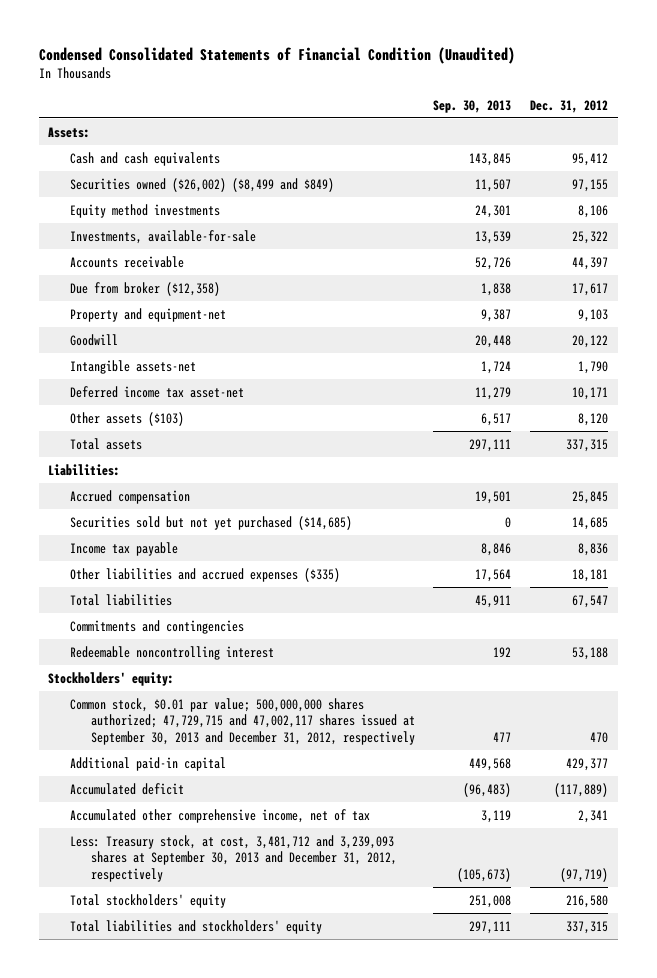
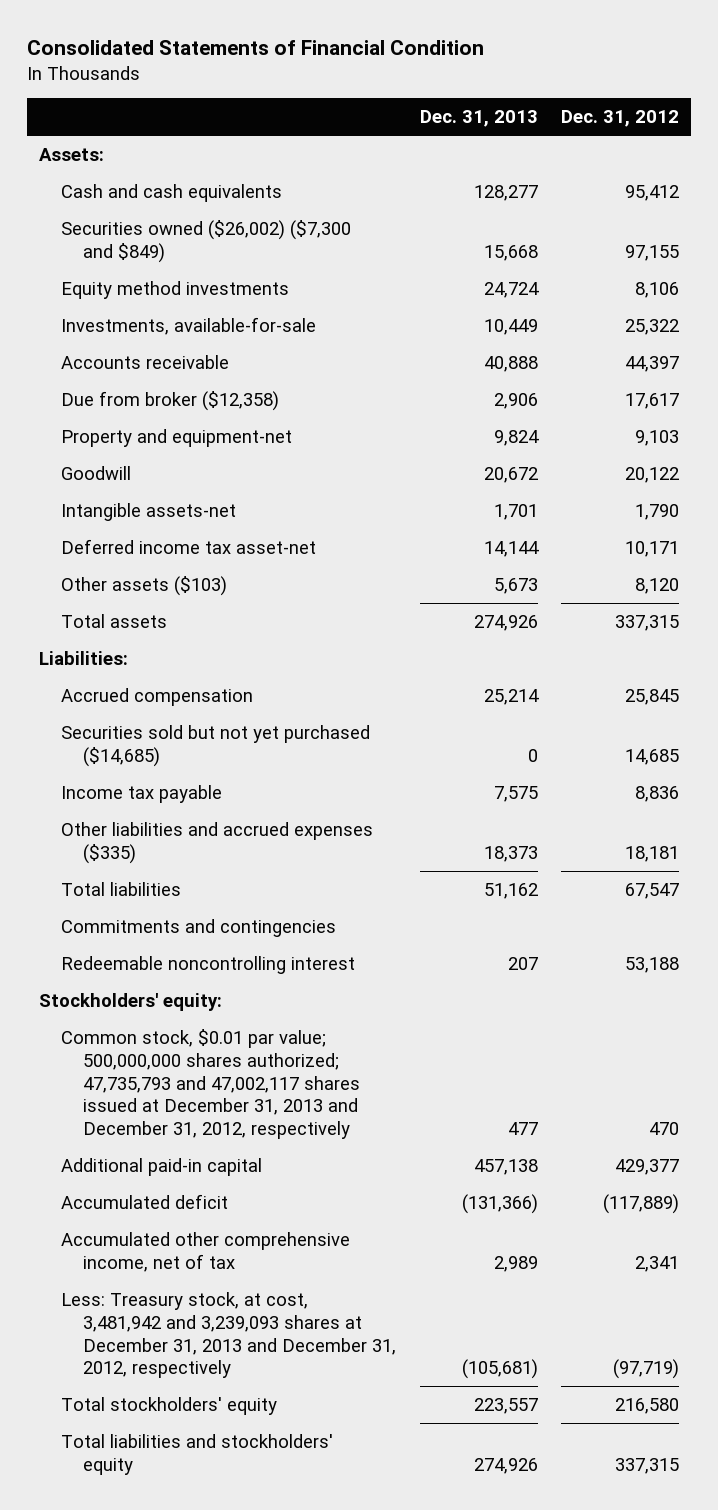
- Condensed Consolidated Statements of Financial Condition (Unaudited)
+ Consolidated Statements of Financial Condition
- | Sep. 30, 2013 | Dec. 31, 2012
+ | Dec. 31, 2013 | Dec. 31, 2012
- Securities owned ($26,002) ($8,499 and $849) | 11,507 | 97,155
+ Securities owned ($26,002) ($7,300 and $849) | 15,668 | 97,155
- Common stock, $0.01 par value; 500,000,000 shares authorized; 47,729,715 and 47,002,117 shares issued at September 30, 2013 and December 31, 2012, respectively | 477 | 470
+ Common stock, $0.01 par value; 500,000,000 shares authorized; 47,735,793 and 47,002,117 shares issued at December 31, 2013 and December 31, 2012, respectively | 477 | 470
- Less: Treasury stock, at cost, 3,481,712 and 3,239,093 shares at September 30, 2013 and December 31, 2012, respectively | (105,673) | (97,719)
+ Less: Treasury stock, at cost, 3,481,942 and 3,239,093 shares at December 31, 2013 and December 31, 2012, respectively | (105,681) | (97,719)

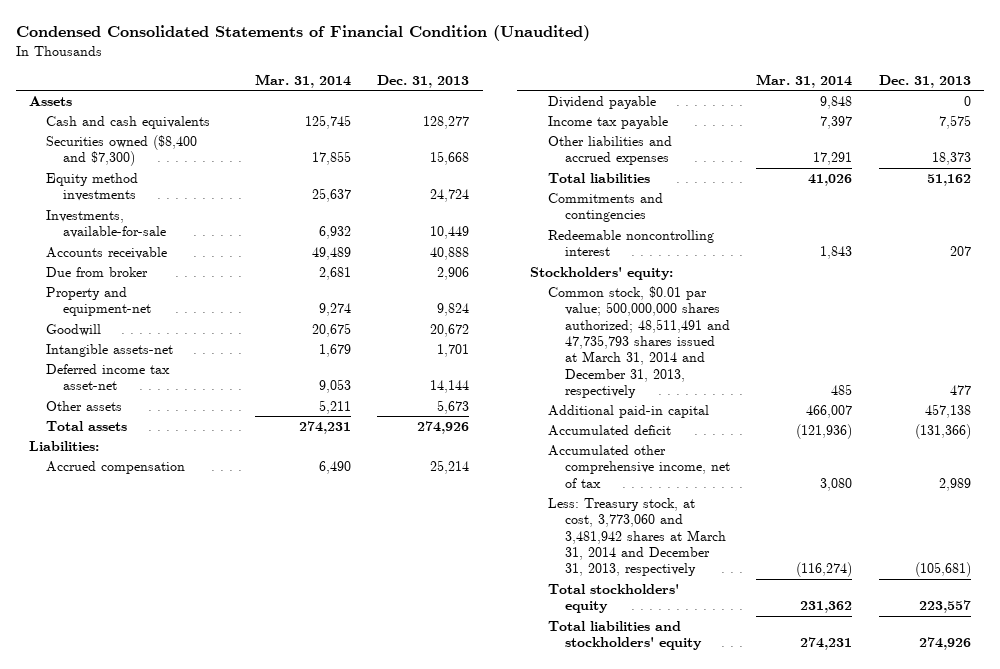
- Consolidated Statements of Financial Condition
+ Condensed Consolidated Statements of Financial Condition (Unaudited)
- | Dec. 31, 2013 | Dec. 31, 2012
+ | Mar. 31, 2014 | Dec. 31, 2013
- Assets:
+ Assets
- Securities owned ($26,002) ($7,300 and $849) | 15,668 | 97,155
+ Securities owned ($8,400 and $7,300) | 17,855 | 15,668
- Due from broker ($12,358) | 2,906 | 17,617
+ Due from broker | 2,681 | 2,906
- Other assets ($103) | 5,673 | 8,120
+ Other assets | 5,211 | 5,673
- Securities sold but not yet purchased ($14,685) | 0 | 14,685
+ Dividend payable | 9,848 | 0
- Other liabilities and accrued expenses ($335) | 18,373 | 18,181
+ Other liabilities and accrued expenses | 17,291 | 18,373
- Common stock, $0.01 par value; 500,000,000 shares authorized; 47,735,793 and 47,002,117 shares issued at December 31, 2013 and December 31, 2012, respectively | 477 | 470
+ Common stock, $0.01 par value; 500,000,000 shares authorized; 48,511,491 and 47,735,793 shares issued at March 31, 2014 and December 31, 2013, respectively | 485 | 477
- Less: Treasury stock, at cost, 3,481,942 and 3,239,093 shares at December 31, 2013 and December 31, 2012, respectively | (105,681) | (97,719)
+ Less: Treasury stock, at cost, 3,773,060 and 3,481,942 shares at March 31, 2014 and December 31, 2013, respectively | (116,274) | (105,681)

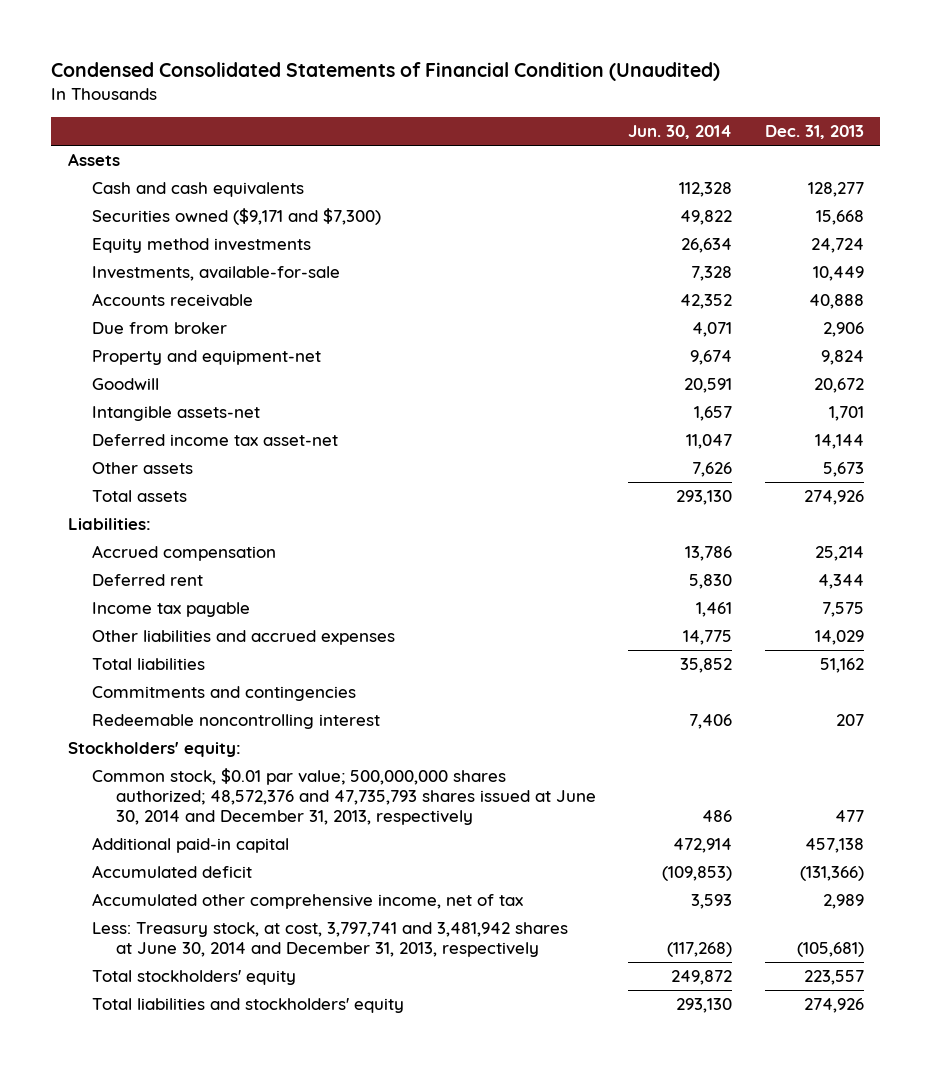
- | Mar. 31, 2014 | Dec. 31, 2013
+ | Jun. 30, 2014 | Dec. 31, 2013
- Securities owned ($8,400 and $7,300) | 17,855 | 15,668
+ Securities owned ($9,171 and $7,300) | 49,822 | 15,668
- Dividend payable | 9,848 | 0
+ Deferred rent | 5,830 | 4,344
- Other liabilities and accrued expenses | 17,291 | 18,373
+ Other liabilities and accrued expenses | 14,775 | 14,029
- Common stock, $0.01 par value; 500,000,000 shares authorized; 48,511,491 and 47,735,793 shares issued at March 31, 2014 and December 31, 2013, respectively | 485 | 477
+ Common stock, $0.01 par value; 500,000,000 shares authorized; 48,572,376 and 47,735,793 shares issued at June 30, 2014 and December 31, 2013, respectively | 486 | 477
- Less: Treasury stock, at cost, 3,773,060 and 3,481,942 shares at March 31, 2014 and December 31, 2013, respectively | (116,274) | (105,681)
+ Less: Treasury stock, at cost, 3,797,741 and 3,481,942 shares at June 30, 2014 and December 31, 2013, respectively | (117,268) | (105,681)

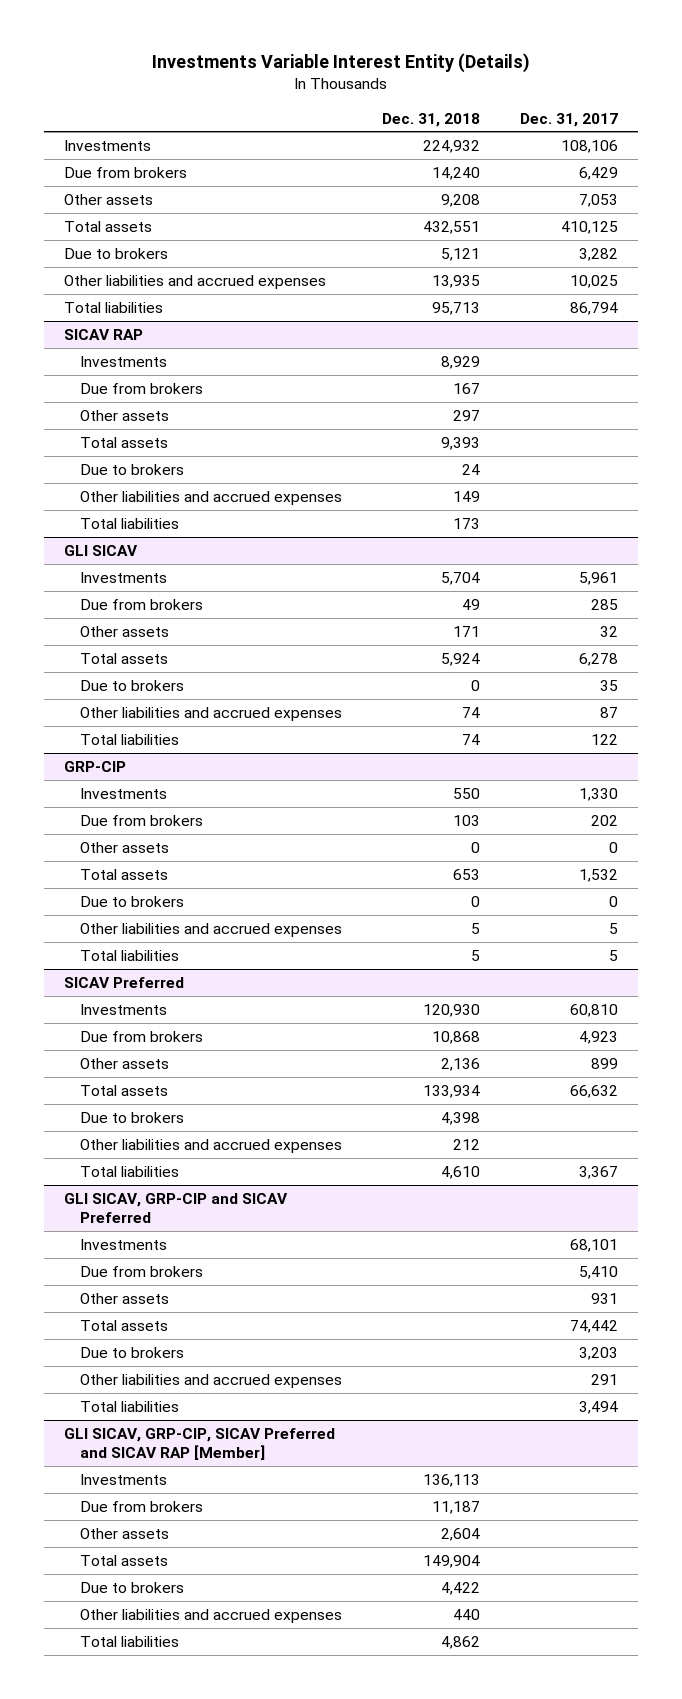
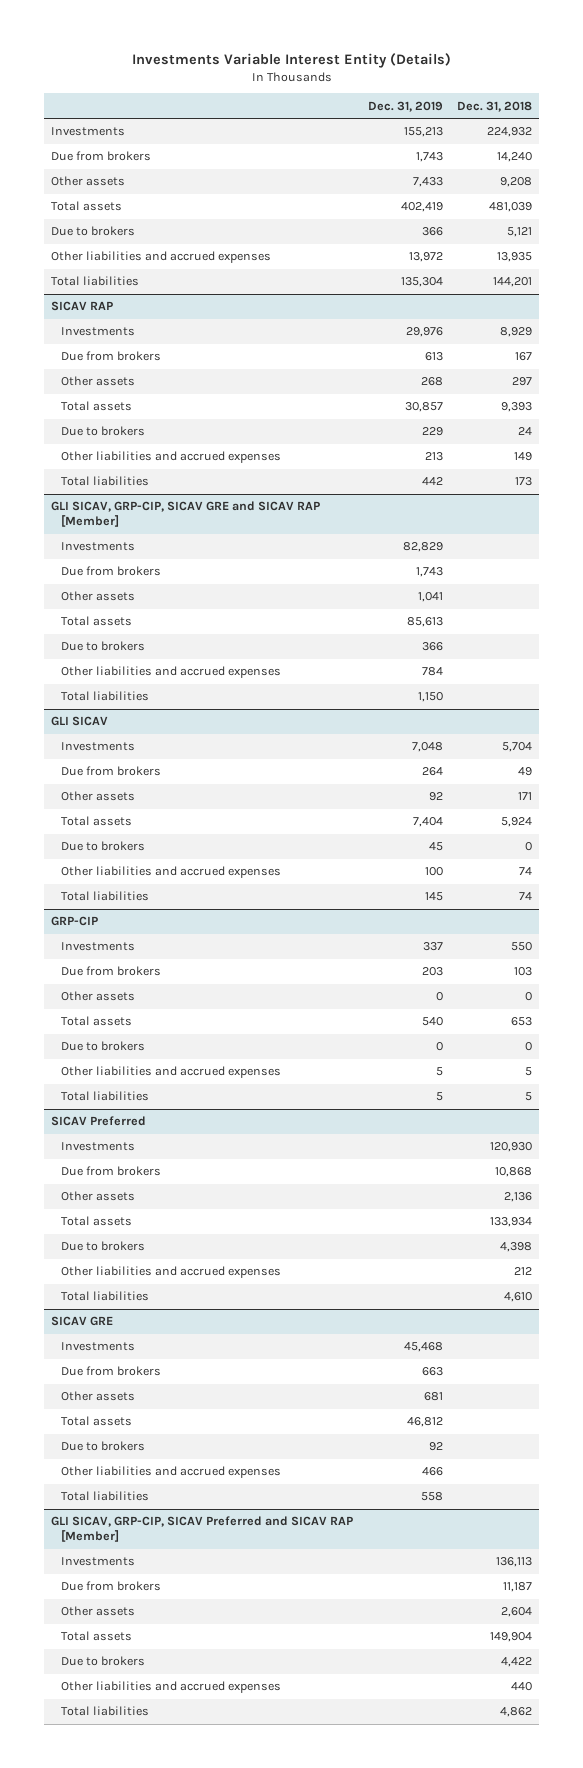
- | Dec. 31, 2018 | Dec. 31, 2017
+ | Dec. 31, 2019 | Dec. 31, 2018
- Total assets | 432,551 | 410,125
+ Total assets | 402,419 | 481,039
- Total liabilities | 95,713 | 86,794
+ Total liabilities | 135,304 | 144,201
+ GLI SICAV, GRP-CIP, SICAV GRE and SICAV RAP [Member]
+ Investments | 82,829 |
+ Due from brokers | 1,743 |
+ Other assets | 1,041 |
+ Total assets | 85,613 |
+ Due to brokers | 366 |
+ Other liabilities and accrued expenses | 784 |
+ Total liabilities | 1,150 |
- GLI SICAV, GRP-CIP and SICAV Preferred
+ SICAV GRE

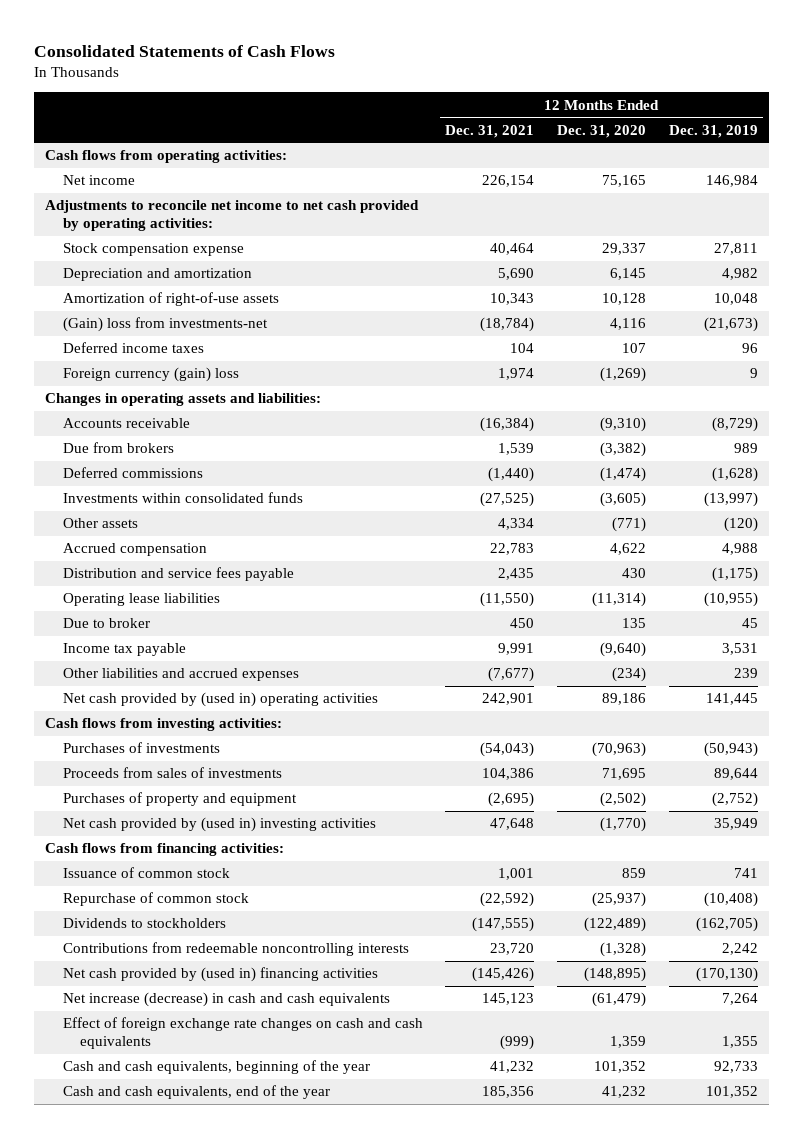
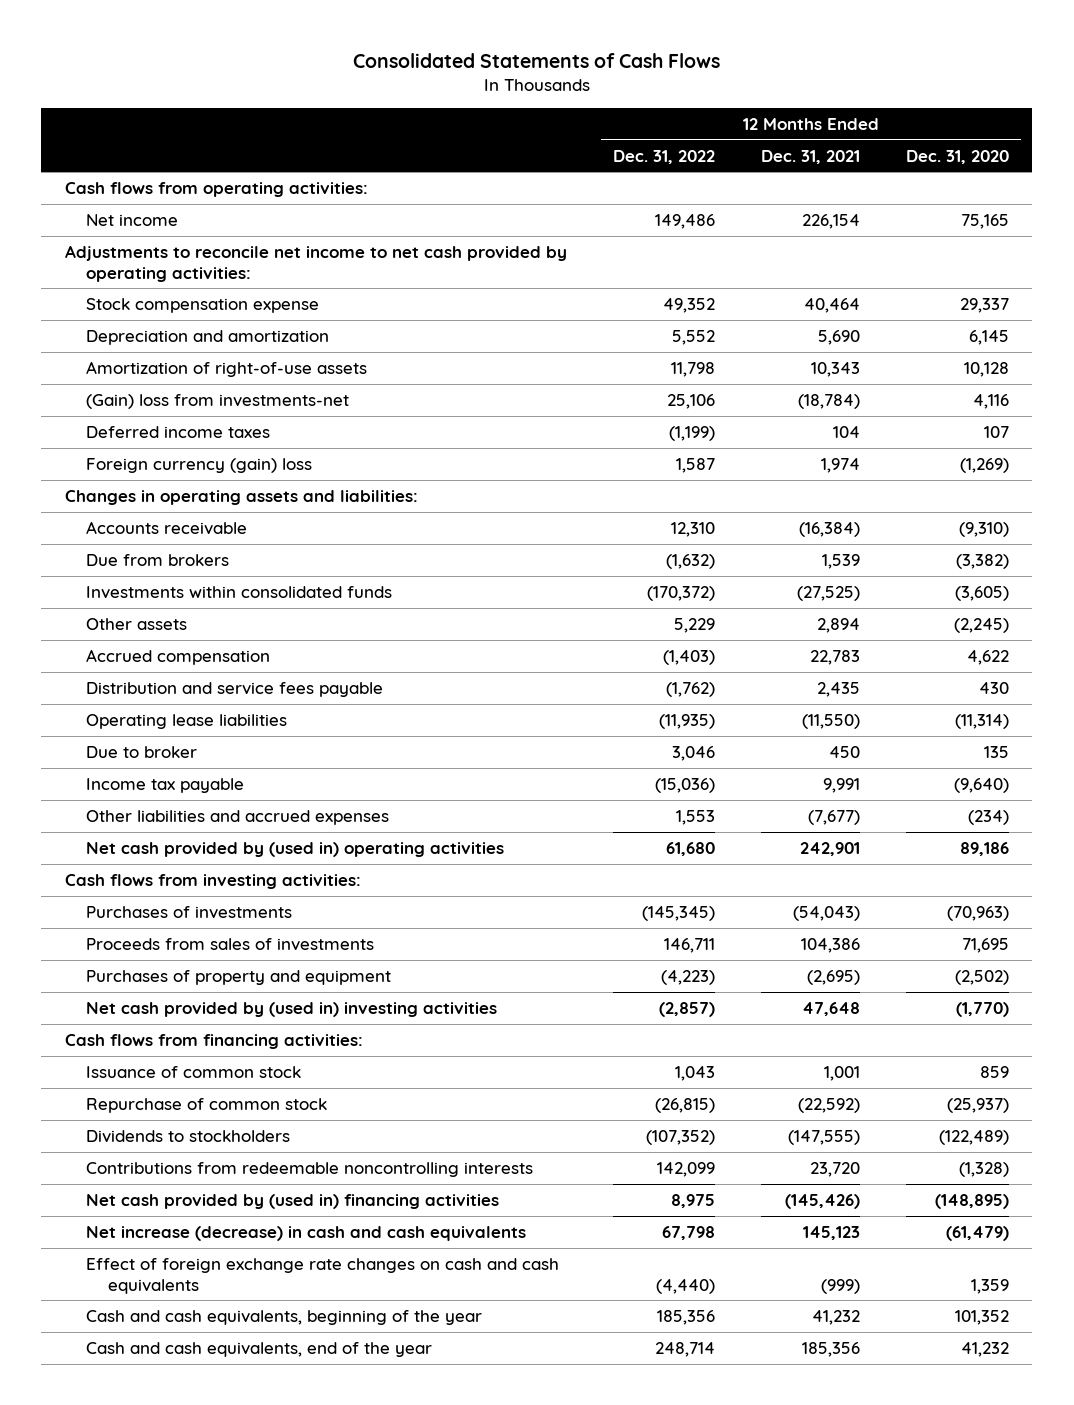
- | 12 Months Ended Dec. 31, 2021 | 12 Months Ended Dec. 31, 2020 | 12 Months Ended Dec. 31, 2019
+ | 12 Months Ended Dec. 31, 2022 | 12 Months Ended Dec. 31, 2021 | 12 Months Ended Dec. 31, 2020
- Deferred commissions | (1,440) | (1,474) | (1,628)
- Other assets | 4,334 | (771) | (120)
+ Other assets | 5,229 | 2,894 | (2,245)

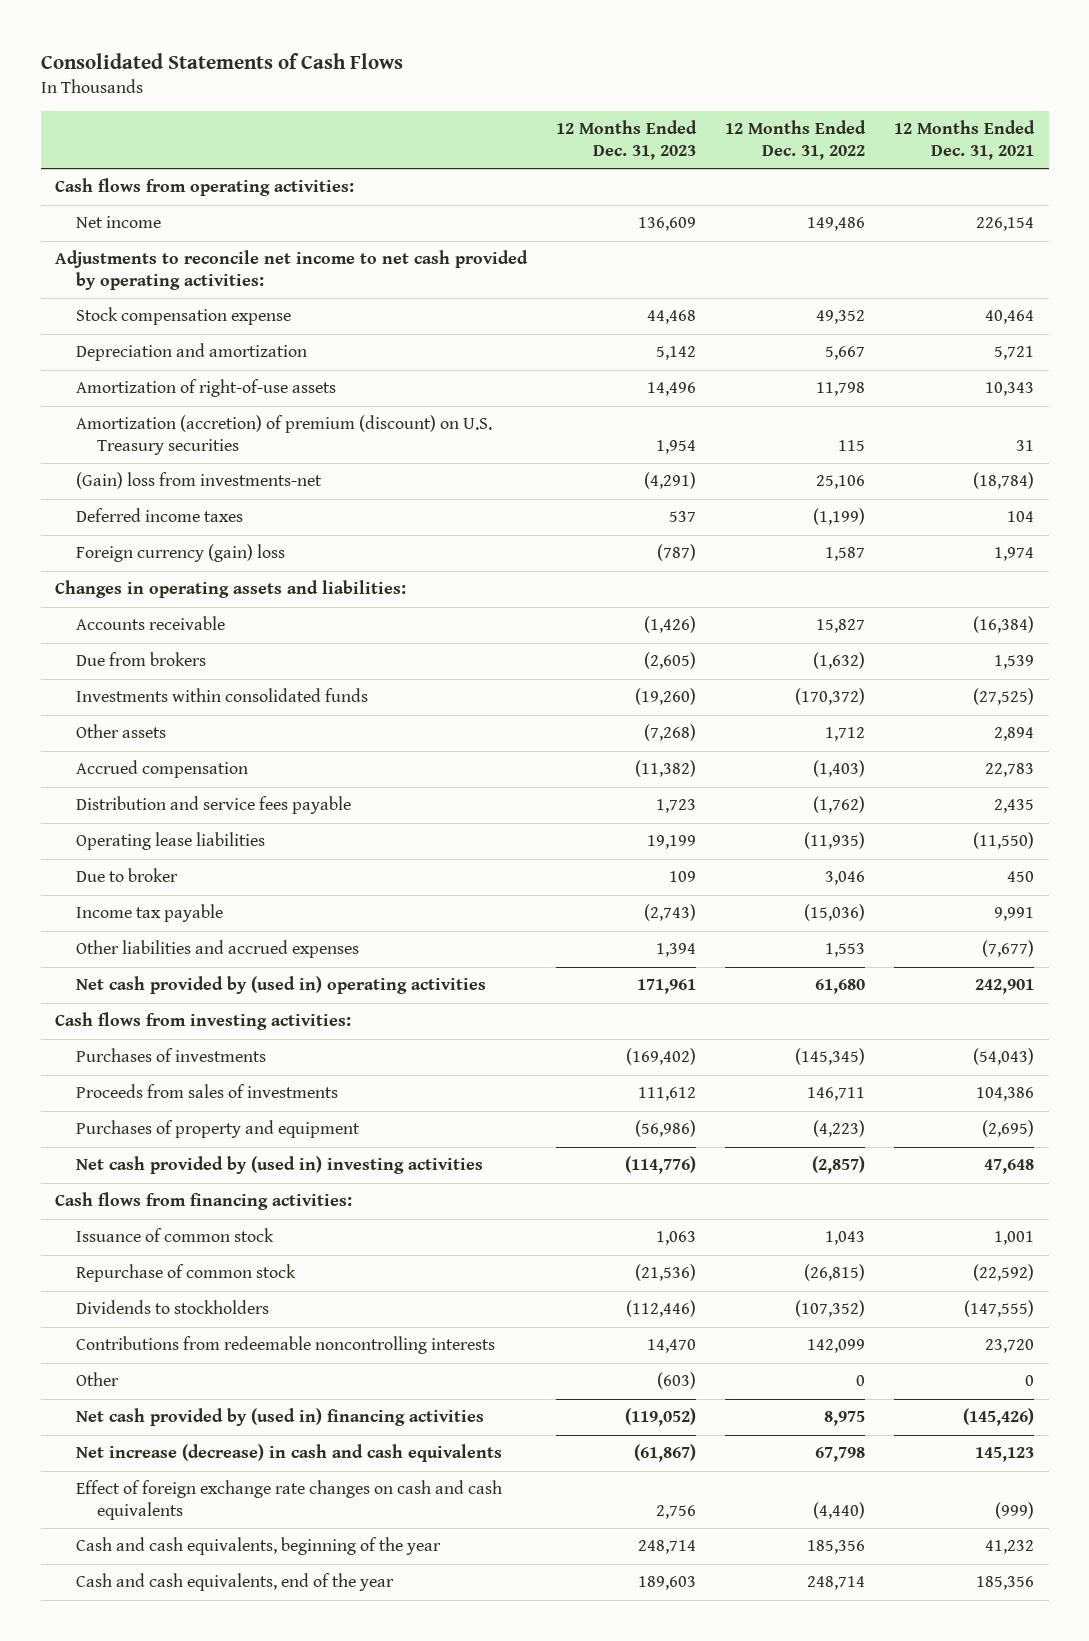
- | 12 Months Ended Dec. 31, 2022 | 12 Months Ended Dec. 31, 2021 | 12 Months Ended Dec. 31, 2020
+ | 12 Months Ended Dec. 31, 2023 | 12 Months Ended Dec. 31, 2022 | 12 Months Ended Dec. 31, 2021
- Depreciation and amortization | 5,552 | 5,690 | 6,145
+ Depreciation and amortization | 5,142 | 5,667 | 5,721
+ Amortization (accretion) of premium (discount) on U.S. Treasury securities | 1,954 | 115 | 31
- Accounts receivable | 12,310 | (16,384) | (9,310)
+ Accounts receivable | (1,426) | 15,827 | (16,384)
- Other assets | 5,229 | 2,894 | (2,245)
+ Other assets | (7,268) | 1,712 | 2,894
+ Other | (603) | 0 | 0

